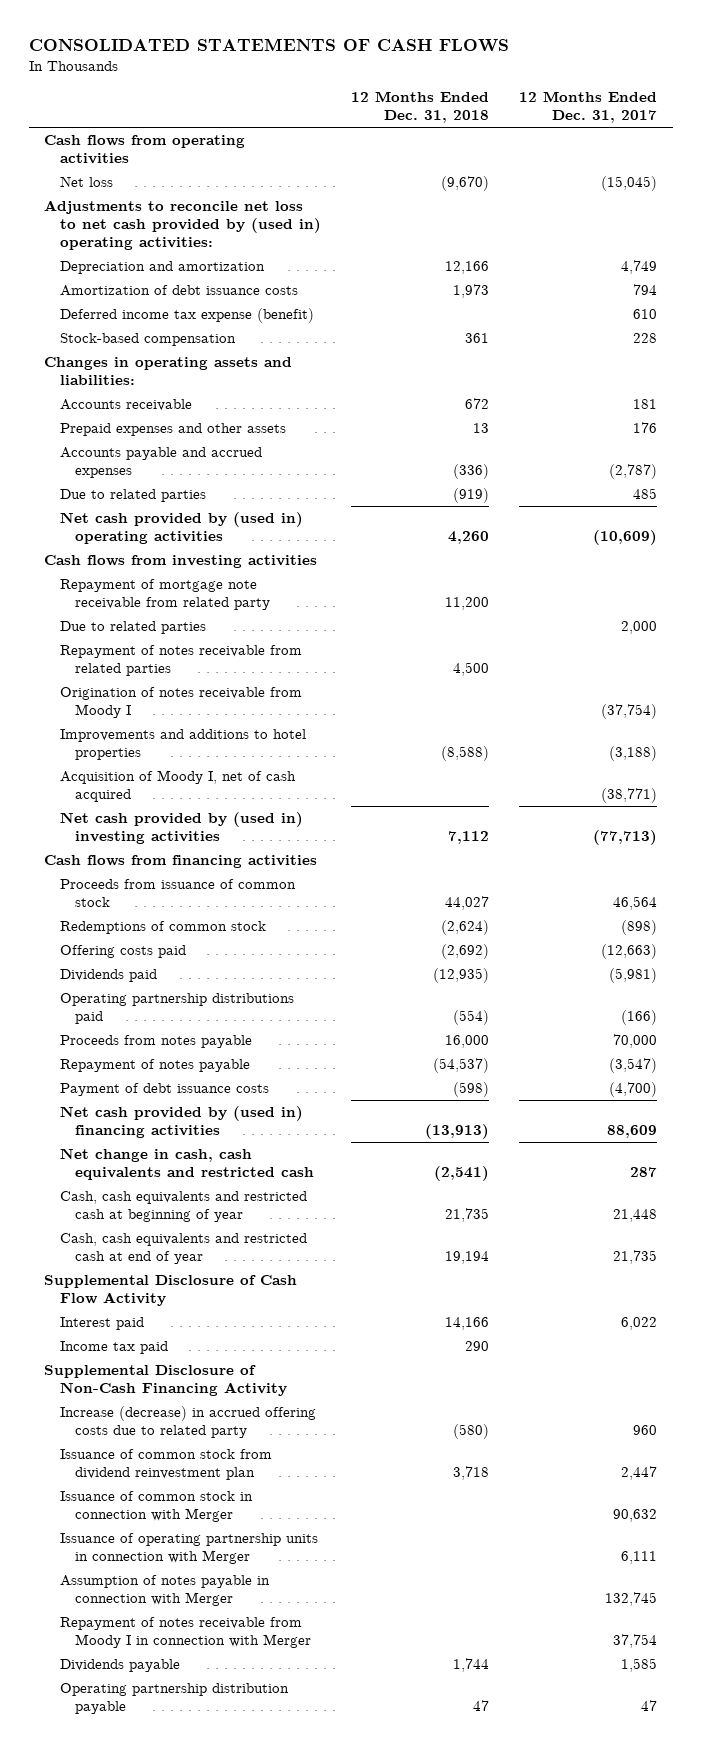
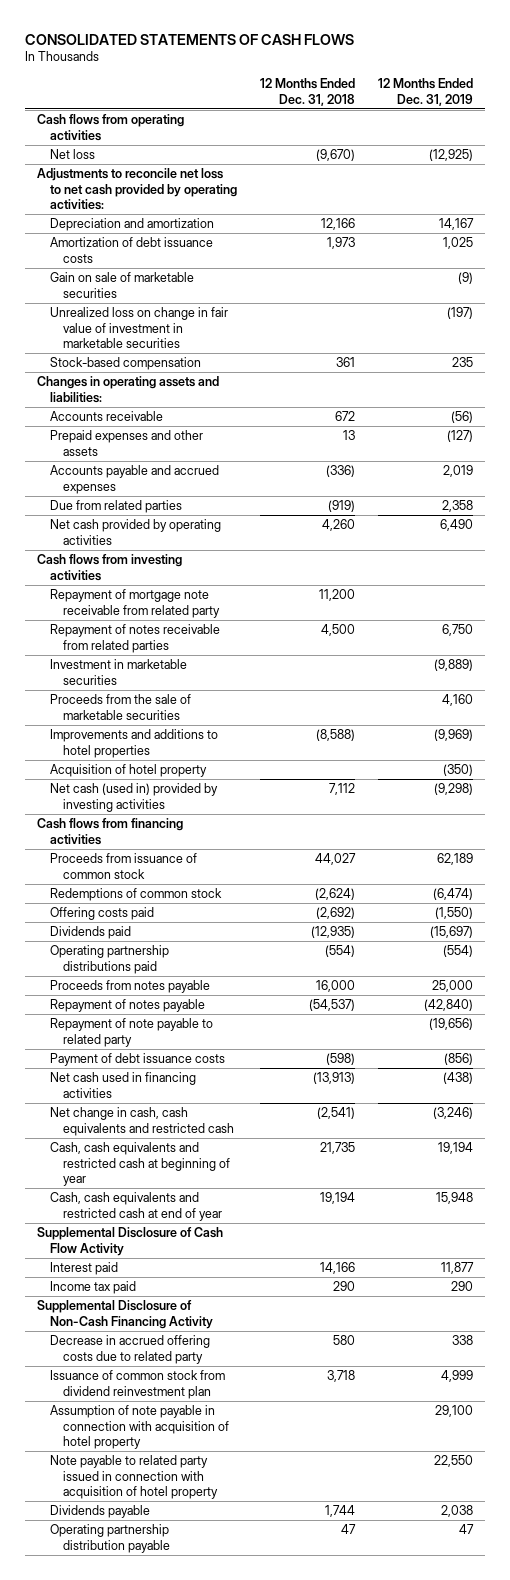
- | 12 Months Ended Dec. 31, 2018 | 12 Months Ended Dec. 31, 2017
+ | 12 Months Ended Dec. 31, 2018 | 12 Months Ended Dec. 31, 2019
- Adjustments to reconcile net loss to net cash provided by (used in) operating activities:
+ Adjustments to reconcile net loss to net cash provided by operating activities:
- Deferred income tax expense (benefit) | | 610
+ Gain on sale of marketable securities | | (9)
+ Unrealized loss on change in fair value of investment in marketable securities | | (197)
- Due to related parties | (919) | 485
- Net cash provided by (used in) operating activities | 4,260 | (10,609)
+ Due from related parties | (919) | 2,358
+ Net cash provided by operating activities | 4,260 | 6,490
- Due to related parties | | 2,000
- Origination of notes receivable from Moody I | | (37,754)
+ Investment in marketable securities | | (9,889)
+ Proceeds from the sale of marketable securities | | 4,160
- Acquisition of Moody I, net of cash acquired | | (38,771)
- Net cash provided by (used in) investing activities | 7,112 | (77,713)
+ Acquisition of hotel property | | (350)
+ Net cash (used in) provided by investing activities | 7,112 | (9,298)
+ Repayment of note payable to related party | | (19,656)
- Net cash provided by (used in) financing activities | (13,913) | 88,609
+ Net cash used in financing activities | (13,913) | (438)
- Increase (decrease) in accrued offering costs due to related party | (580) | 960
+ Decrease in accrued offering costs due to related party | 580 | 338
- Issuance of common stock in connection with Merger | | 90,632
- Issuance of operating partnership units in connection with Merger | | 6,111
- Assumption of notes payable in connection with Merger | | 132,745
- Repayment of notes receivable from Moody I in connection with Merger | | 37,754
+ Assumption of note payable in connection with acquisition of hotel property | | 29,100
+ Note payable to related party issued in connection with acquisition of hotel property | | 22,550

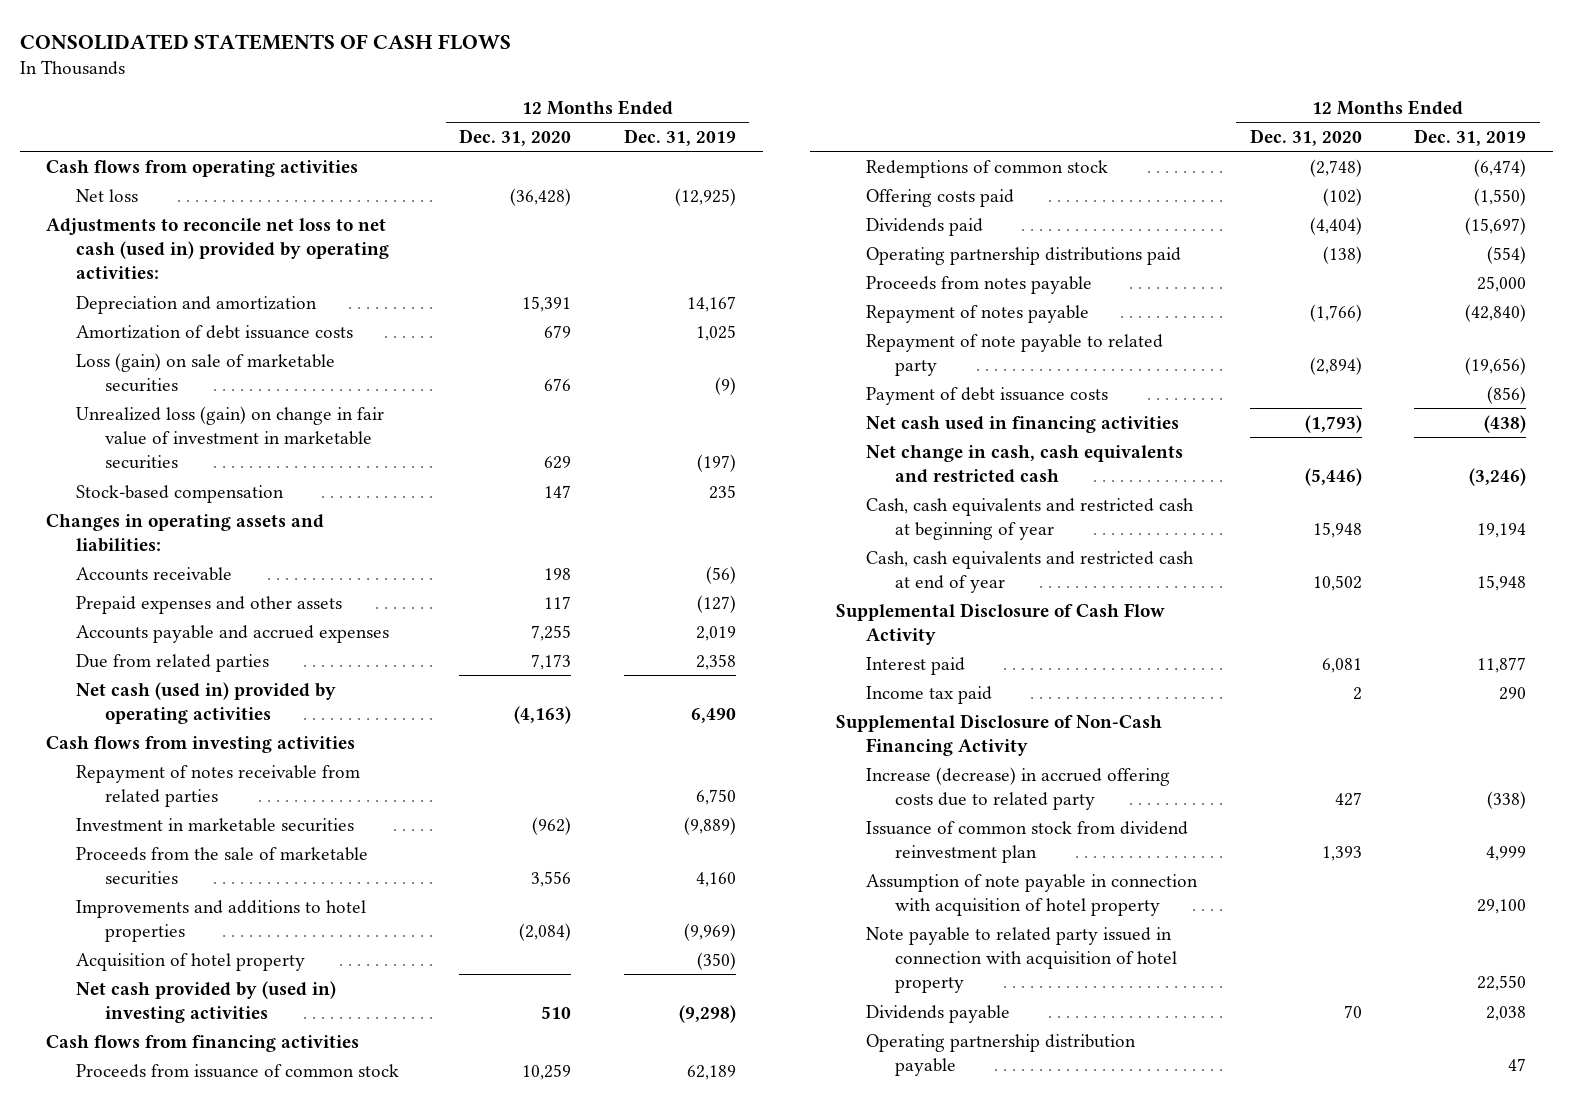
- | 12 Months Ended Dec. 31, 2018 | 12 Months Ended Dec. 31, 2019
+ | 12 Months Ended Dec. 31, 2020 | 12 Months Ended Dec. 31, 2019
- Adjustments to reconcile net loss to net cash provided by operating activities:
+ Adjustments to reconcile net loss to net cash (used in) provided by operating activities:
- Gain on sale of marketable securities | | (9)
- Unrealized loss on change in fair value of investment in marketable securities | | (197)
+ Loss (gain) on sale of marketable securities | 676 | (9)
+ Unrealized loss (gain) on change in fair value of investment in marketable securities | 629 | (197)
- Net cash provided by operating activities | 4,260 | 6,490
+ Net cash (used in) provided by operating activities | (4,163) | 6,490
- Repayment of mortgage note receivable from related party | 11,200 |
- Net cash (used in) provided by investing activities | 7,112 | (9,298)
+ Net cash provided by (used in) investing activities | 510 | (9,298)
- Decrease in accrued offering costs due to related party | 580 | 338
+ Increase (decrease) in accrued offering costs due to related party | 427 | (338)

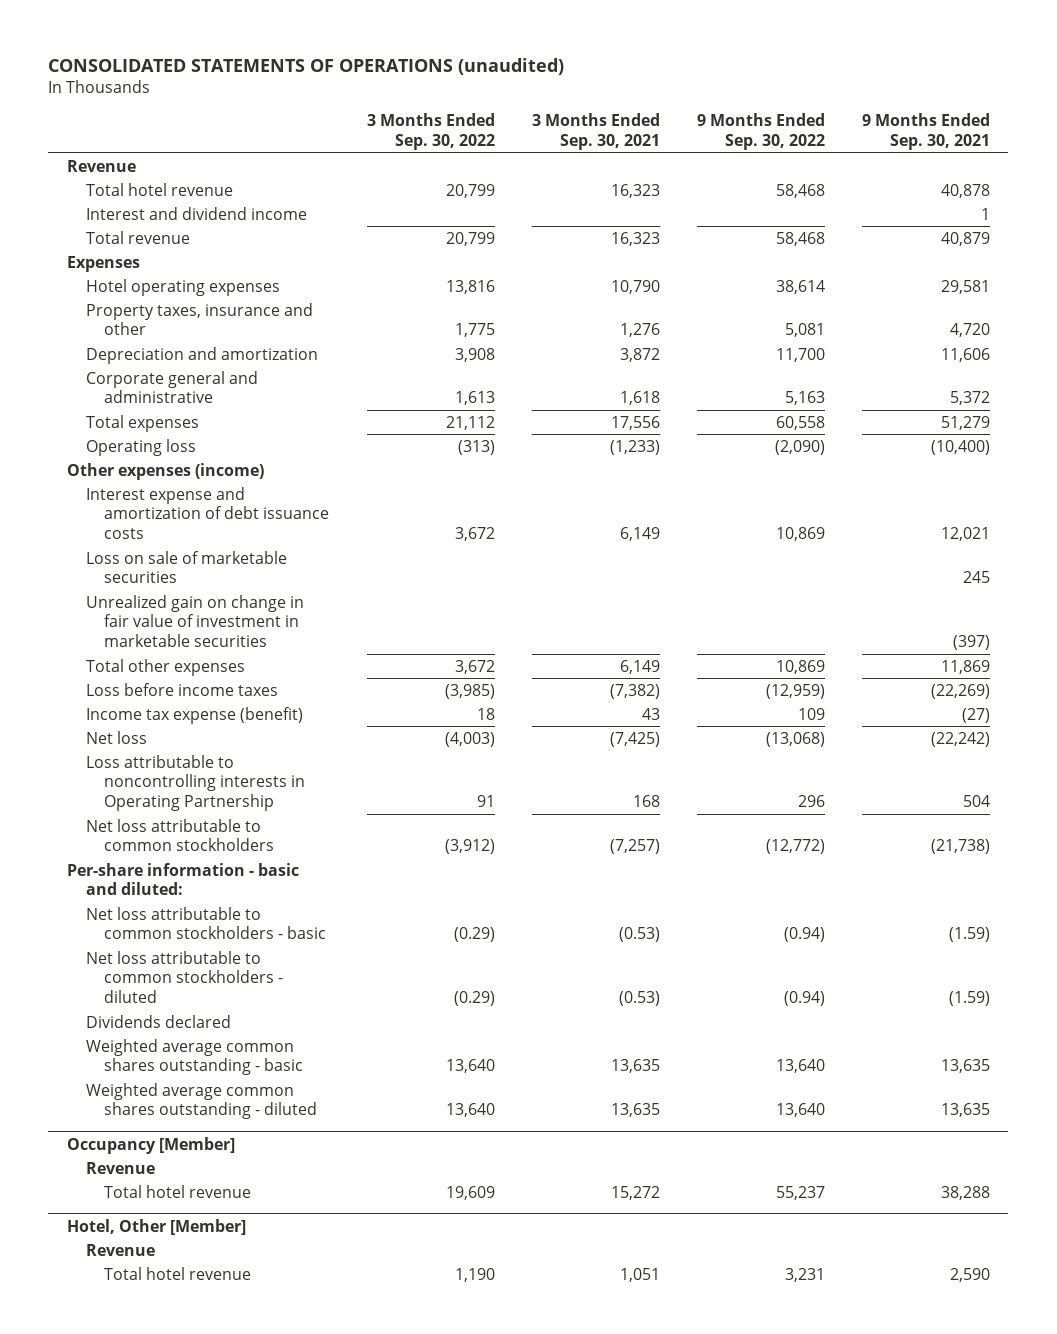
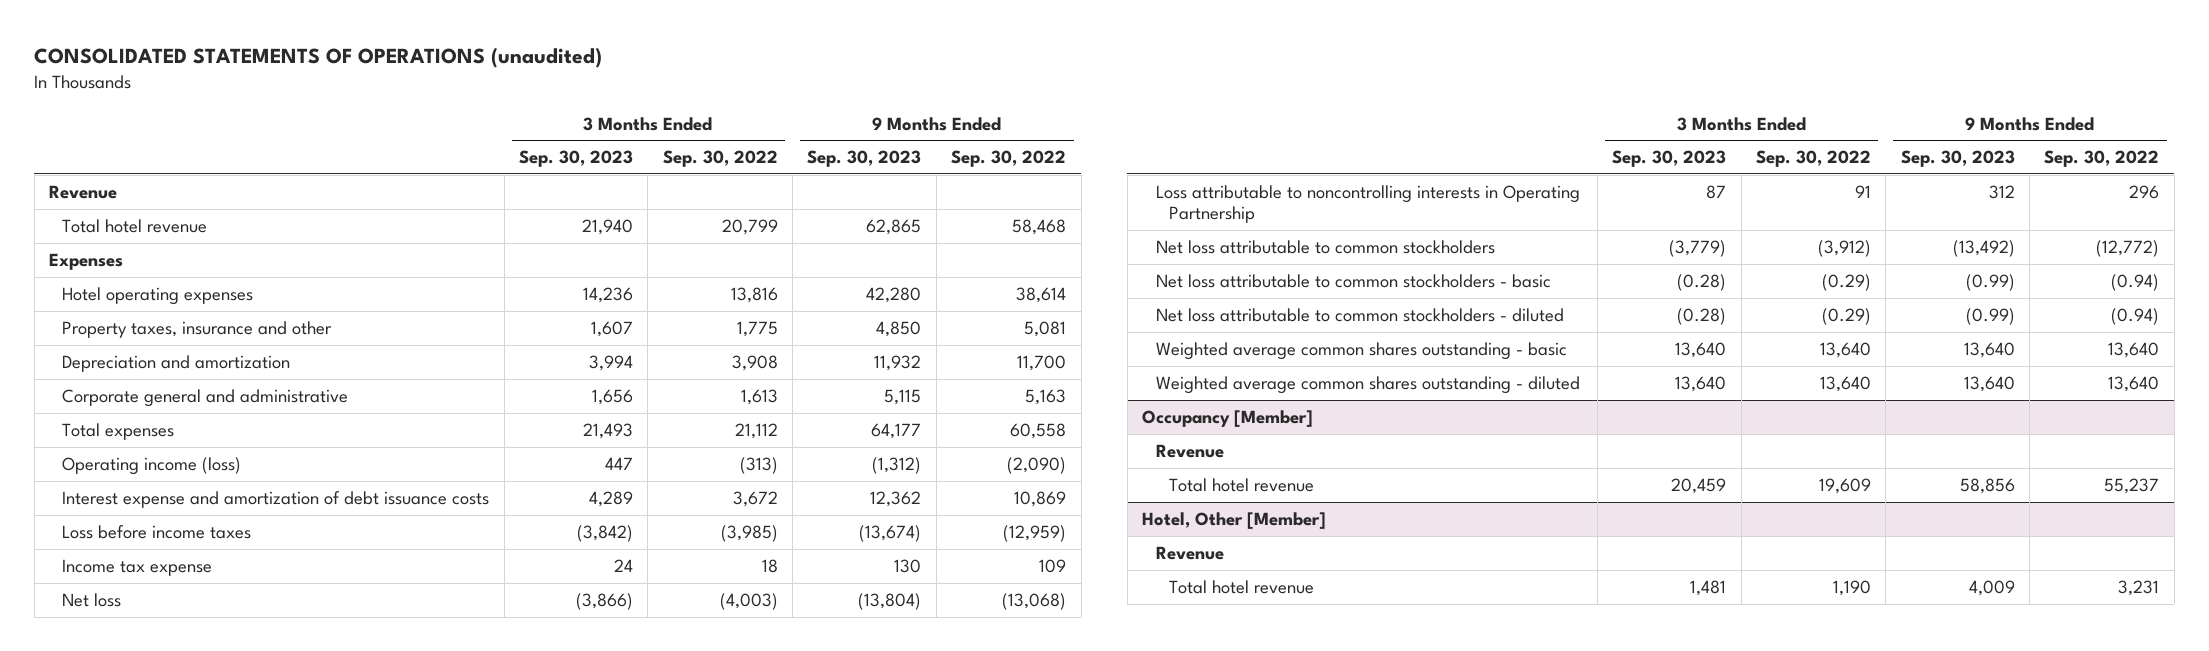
- | 3 Months Ended Sep. 30, 2022 | 3 Months Ended Sep. 30, 2021 | 9 Months Ended Sep. 30, 2022 | 9 Months Ended Sep. 30, 2021
+ | 3 Months Ended Sep. 30, 2023 | 3 Months Ended Sep. 30, 2022 | 9 Months Ended Sep. 30, 2023 | 9 Months Ended Sep. 30, 2022
- Interest and dividend income | | | | 1
- Total revenue | 20,799 | 16,323 | 58,468 | 40,879
- Operating loss | (313) | (1,233) | (2,090) | (10,400)
- Other expenses (income)
+ Operating income (loss) | 447 | (313) | (1,312) | (2,090)
- Loss on sale of marketable securities | | | | 245
- Unrealized gain on change in fair value of investment in marketable securities | | | | (397)
- Total other expenses | 3,672 | 6,149 | 10,869 | 11,869
- Income tax expense (benefit) | 18 | 43 | 109 | (27)
+ Income tax expense | 24 | 18 | 130 | 109
- Per-share information - basic and diluted:
- Dividends declared

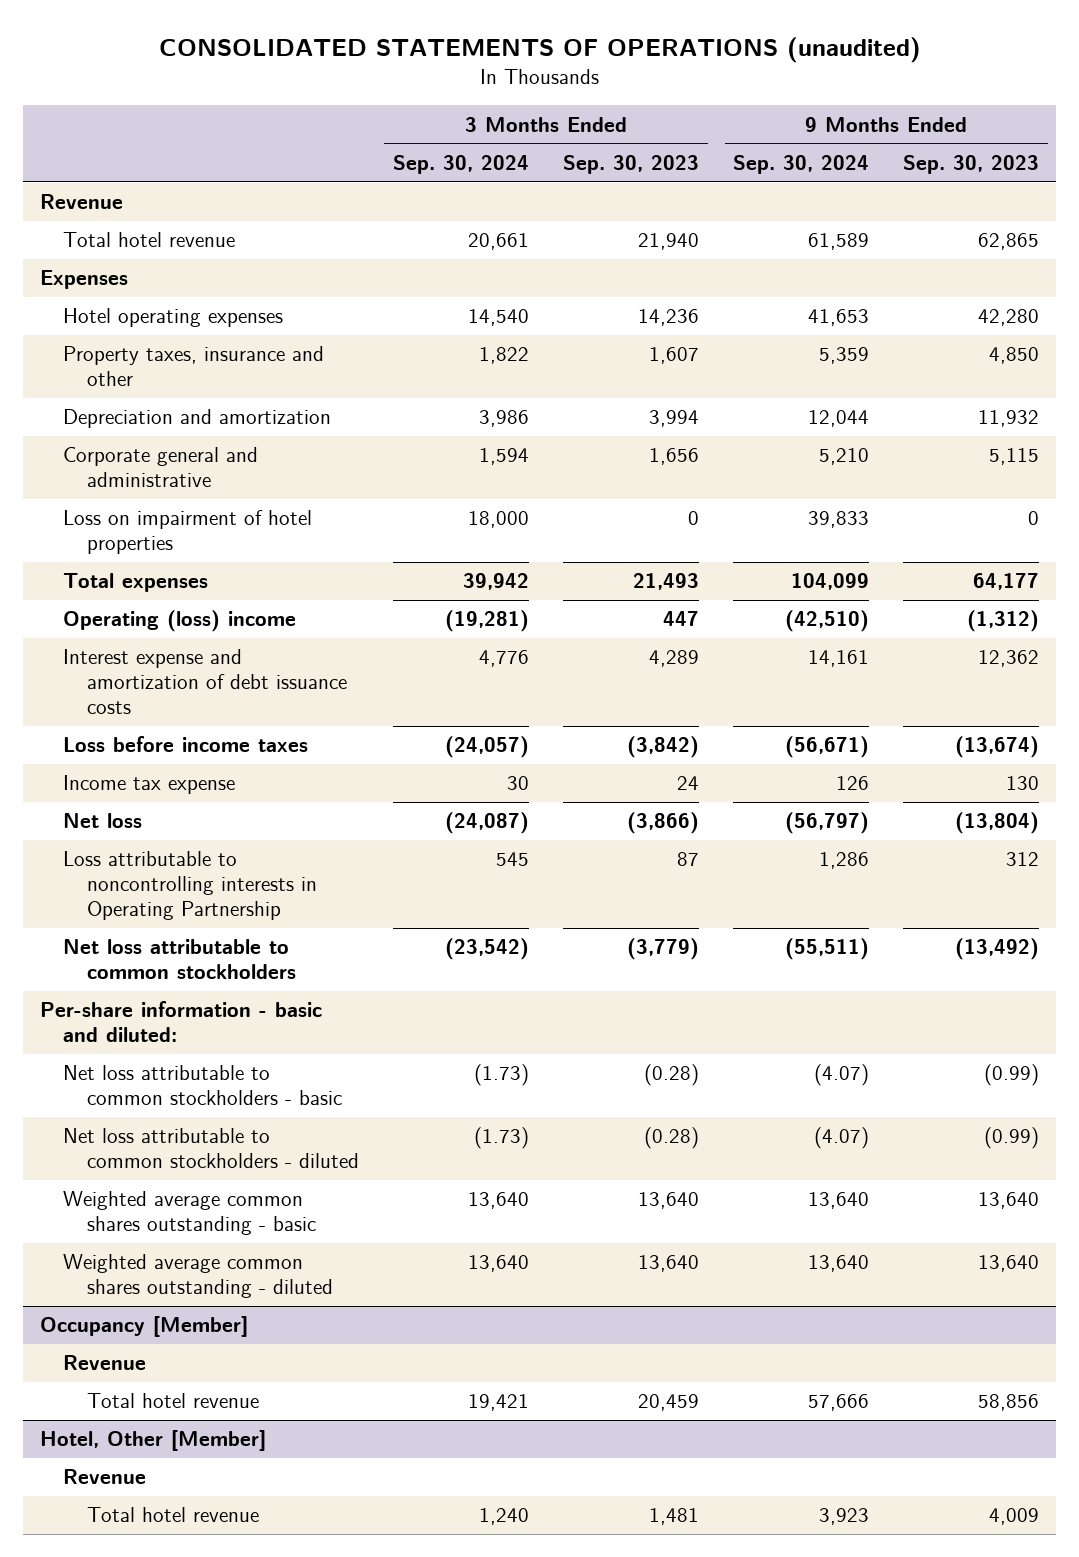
- | 3 Months Ended Sep. 30, 2023 | 3 Months Ended Sep. 30, 2022 | 9 Months Ended Sep. 30, 2023 | 9 Months Ended Sep. 30, 2022
+ | 3 Months Ended Sep. 30, 2024 | 3 Months Ended Sep. 30, 2023 | 9 Months Ended Sep. 30, 2024 | 9 Months Ended Sep. 30, 2023
+ Loss on impairment of hotel properties | 18,000 | 0 | 39,833 | 0
- Operating income (loss) | 447 | (313) | (1,312) | (2,090)
+ Operating (loss) income | (19,281) | 447 | (42,510) | (1,312)
+ Per-share information - basic and diluted:

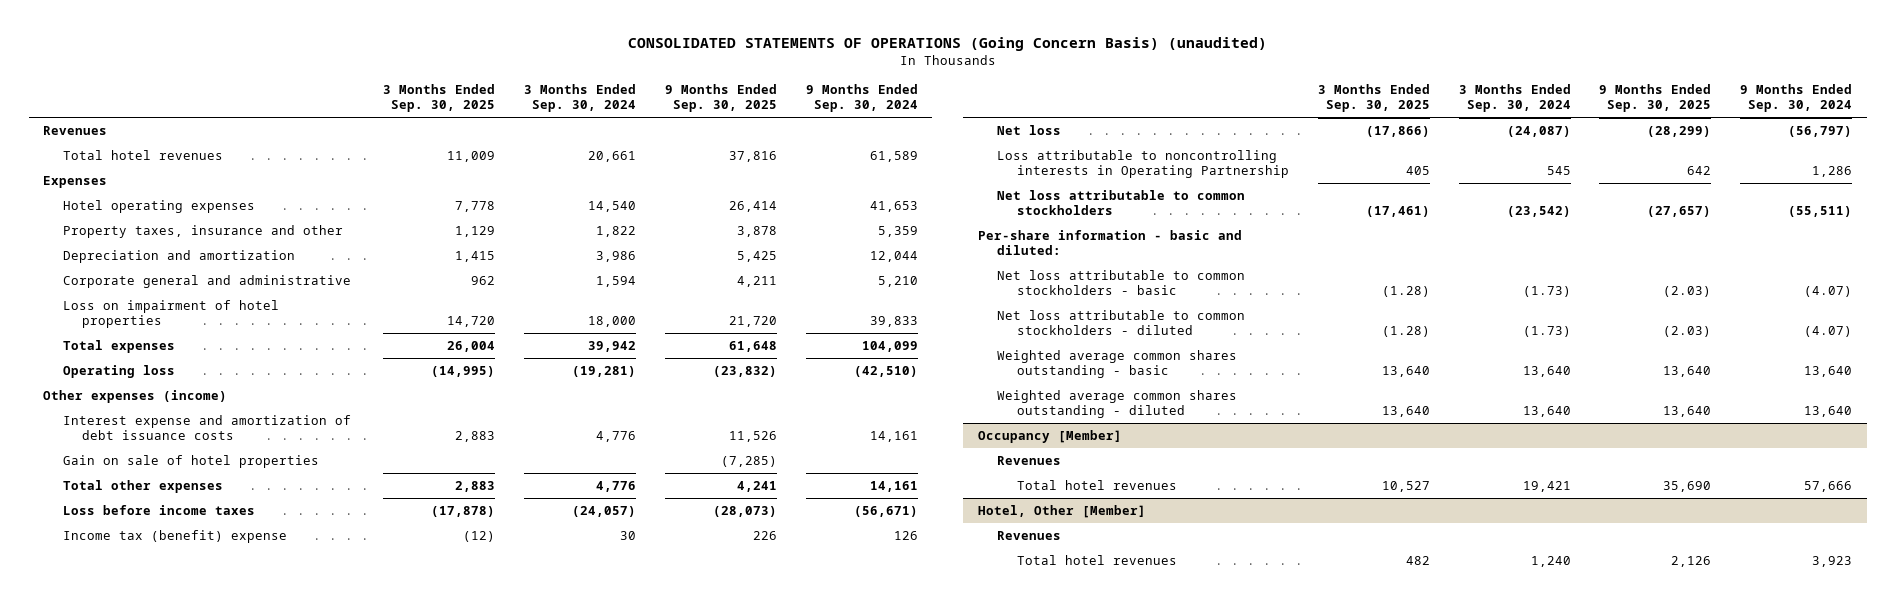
- CONSOLIDATED STATEMENTS OF OPERATIONS (unaudited)
+ CONSOLIDATED STATEMENTS OF OPERATIONS (Going Concern Basis) (unaudited)
- | 3 Months Ended Sep. 30, 2024 | 3 Months Ended Sep. 30, 2023 | 9 Months Ended Sep. 30, 2024 | 9 Months Ended Sep. 30, 2023
+ | 3 Months Ended Sep. 30, 2025 | 3 Months Ended Sep. 30, 2024 | 9 Months Ended Sep. 30, 2025 | 9 Months Ended Sep. 30, 2024
- Revenue
- Total hotel revenue | 20,661 | 21,940 | 61,589 | 62,865
+ Revenues
+ Total hotel revenues | 11,009 | 20,661 | 37,816 | 61,589
- Operating (loss) income | (19,281) | 447 | (42,510) | (1,312)
+ Operating loss | (14,995) | (19,281) | (23,832) | (42,510)
+ Other expenses (income)
+ Gain on sale of hotel properties | | | (7,285) |
+ Total other expenses | 2,883 | 4,776 | 4,241 | 14,161
- Income tax expense | 30 | 24 | 126 | 130
+ Income tax (benefit) expense | (12) | 30 | 226 | 126
@ Occupancy [Member]
- Revenue
- Total hotel revenue | 19,421 | 20,459 | 57,666 | 58,856
+ Revenues
+ Total hotel revenues | 10,527 | 19,421 | 35,690 | 57,666
@ Hotel, Other [Member]
- Revenue
- Total hotel revenue | 1,240 | 1,481 | 3,923 | 4,009
+ Revenues
+ Total hotel revenues | 482 | 1,240 | 2,126 | 3,923

